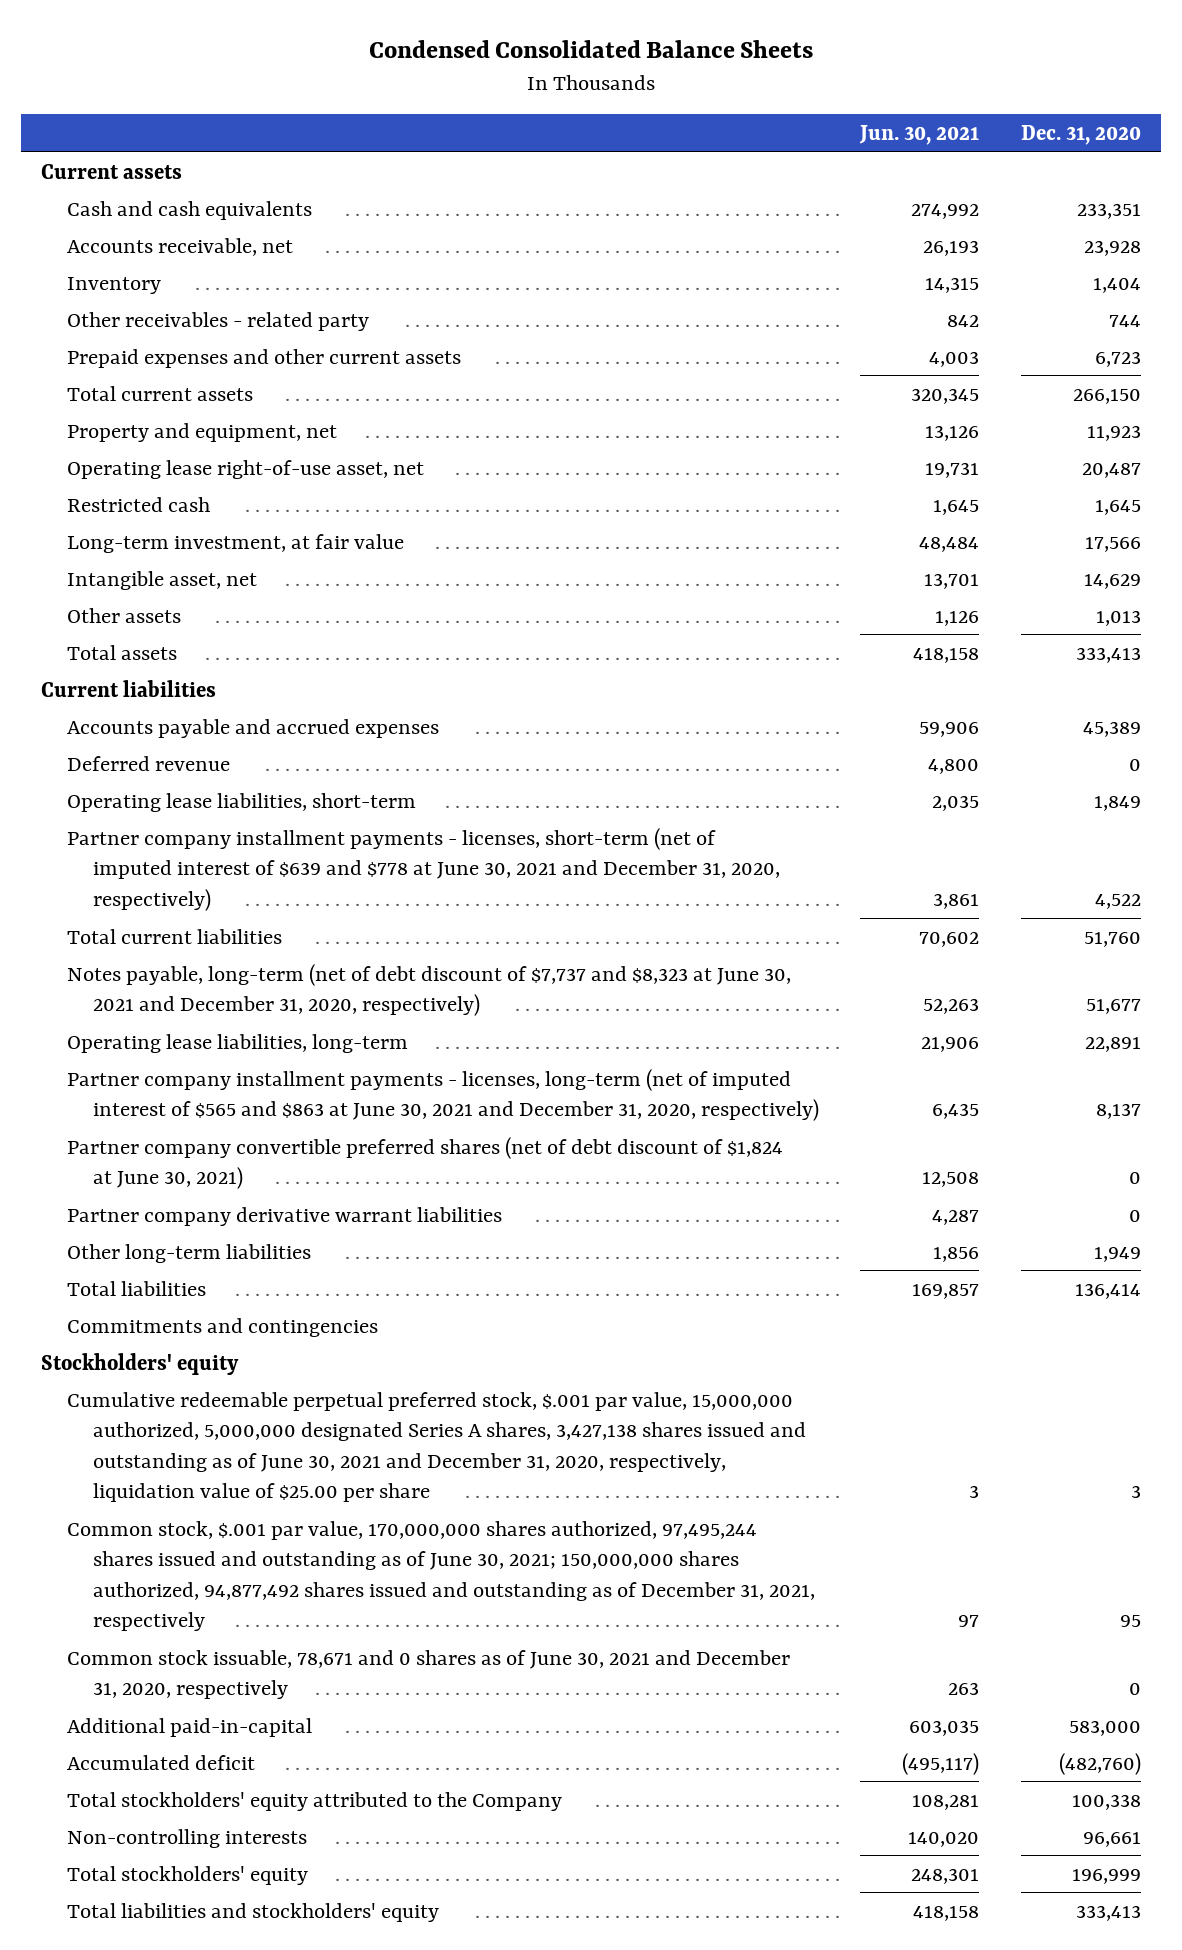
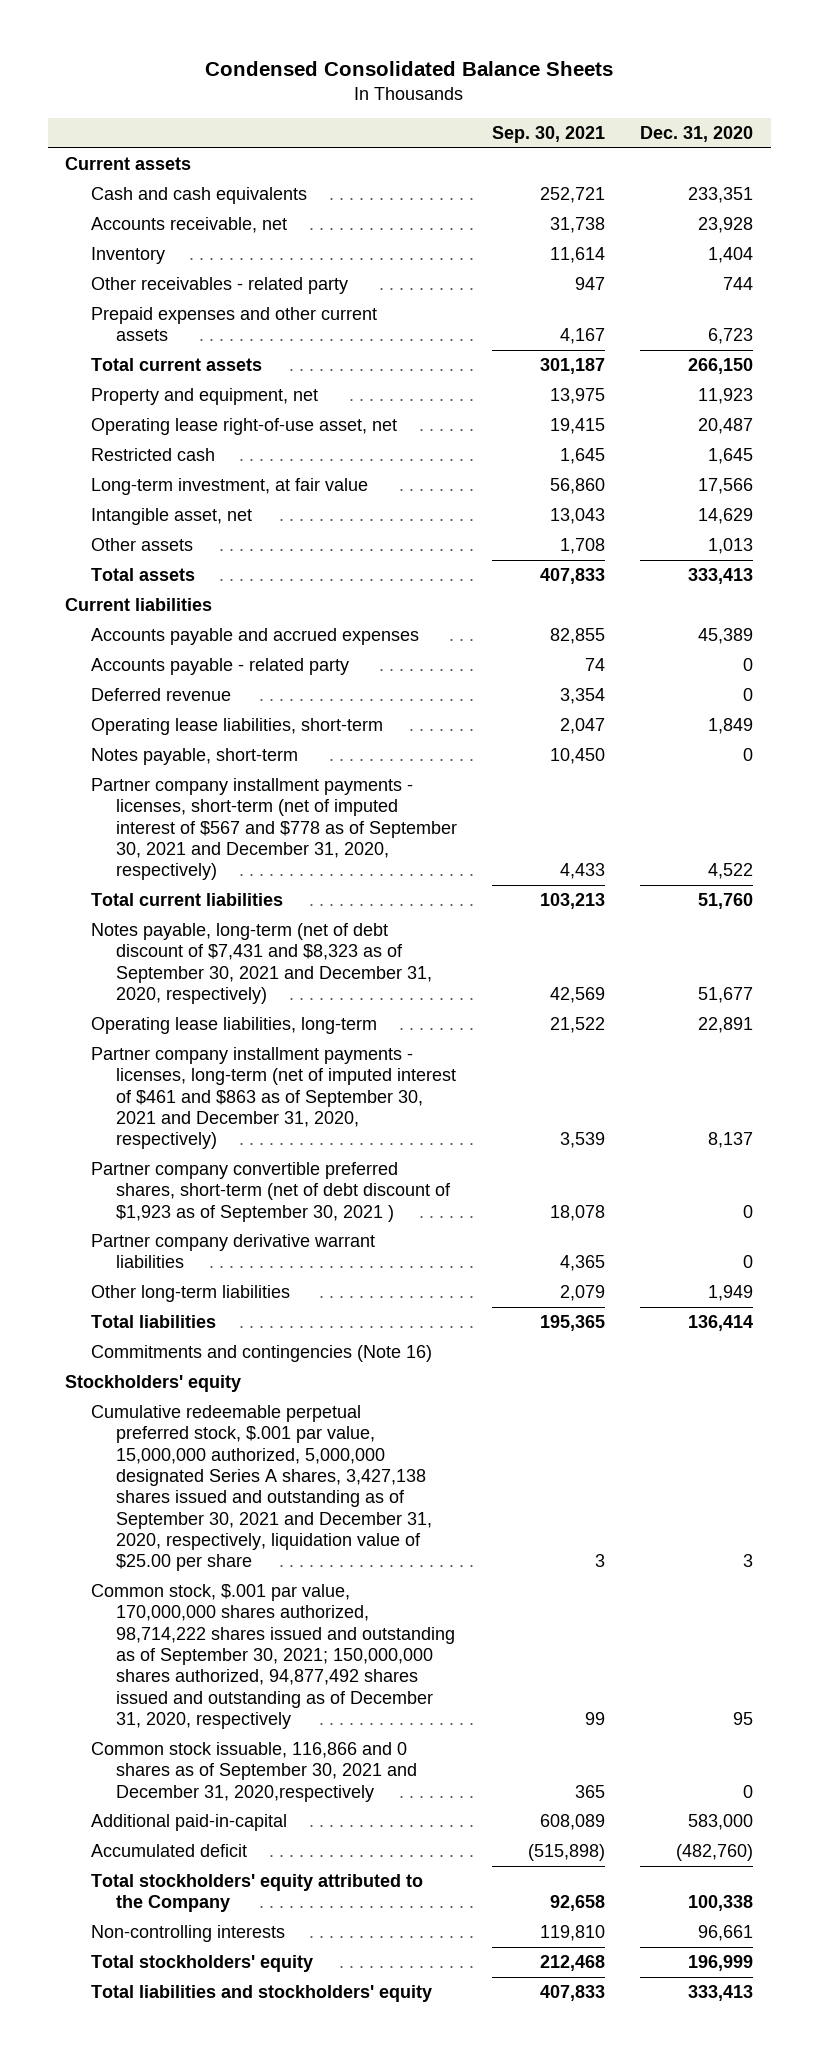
- | Jun. 30, 2021 | Dec. 31, 2020
+ | Sep. 30, 2021 | Dec. 31, 2020
+ Accounts payable - related party | 74 | 0
- Partner company installment payments - licenses, short-term (net of imputed interest of $639 and $778 at June 30, 2021 and December 31, 2020, respectively) | 3,861 | 4,522
+ Notes payable, short-term | 10,450 | 0
+ Partner company installment payments - licenses, short-term (net of imputed interest of $567 and $778 as of September 30, 2021 and December 31, 2020, respectively) | 4,433 | 4,522
- Notes payable, long-term (net of debt discount of $7,737 and $8,323 at June 30, 2021 and December 31, 2020, respectively) | 52,263 | 51,677
+ Notes payable, long-term (net of debt discount of $7,431 and $8,323 as of September 30, 2021 and December 31, 2020, respectively) | 42,569 | 51,677
- Partner company installment payments - licenses, long-term (net of imputed interest of $565 and $863 at June 30, 2021 and December 31, 2020, respectively) | 6,435 | 8,137
- Partner company convertible preferred shares (net of debt discount of $1,824 at June 30, 2021) | 12,508 | 0
+ Partner company installment payments - licenses, long-term (net of imputed interest of $461 and $863 as of September 30, 2021 and December 31, 2020, respectively) | 3,539 | 8,137
+ Partner company convertible preferred shares, short-term (net of debt discount of $1,923 as of September 30, 2021 ) | 18,078 | 0
- Commitments and contingencies
+ Commitments and contingencies (Note 16)
- Cumulative redeemable perpetual preferred stock, $.001 par value, 15,000,000 authorized, 5,000,000 designated Series A shares, 3,427,138 shares issued and outstanding as of June 30, 2021 and December 31, 2020, respectively, liquidation value of $25.00 per share | 3 | 3
- Common stock, $.001 par value, 170,000,000 shares authorized, 97,495,244 shares issued and outstanding as of June 30, 2021; 150,000,000 shares authorized, 94,877,492 shares issued and outstanding as of December 31, 2021, respectively | 97 | 95
- Common stock issuable, 78,671 and 0 shares as of June 30, 2021 and December 31, 2020, respectively | 263 | 0
+ Cumulative redeemable perpetual preferred stock, $.001 par value, 15,000,000 authorized, 5,000,000 designated Series A shares, 3,427,138 shares issued and outstanding as of September 30, 2021 and December 31, 2020, respectively, liquidation value of $25.00 per share | 3 | 3
+ Common stock, $.001 par value, 170,000,000 shares authorized, 98,714,222 shares issued and outstanding as of September 30, 2021; 150,000,000 shares authorized, 94,877,492 shares issued and outstanding as of December 31, 2020, respectively | 99 | 95
+ Common stock issuable, 116,866 and 0 shares as of September 30, 2021 and December 31, 2020,respectively | 365 | 0

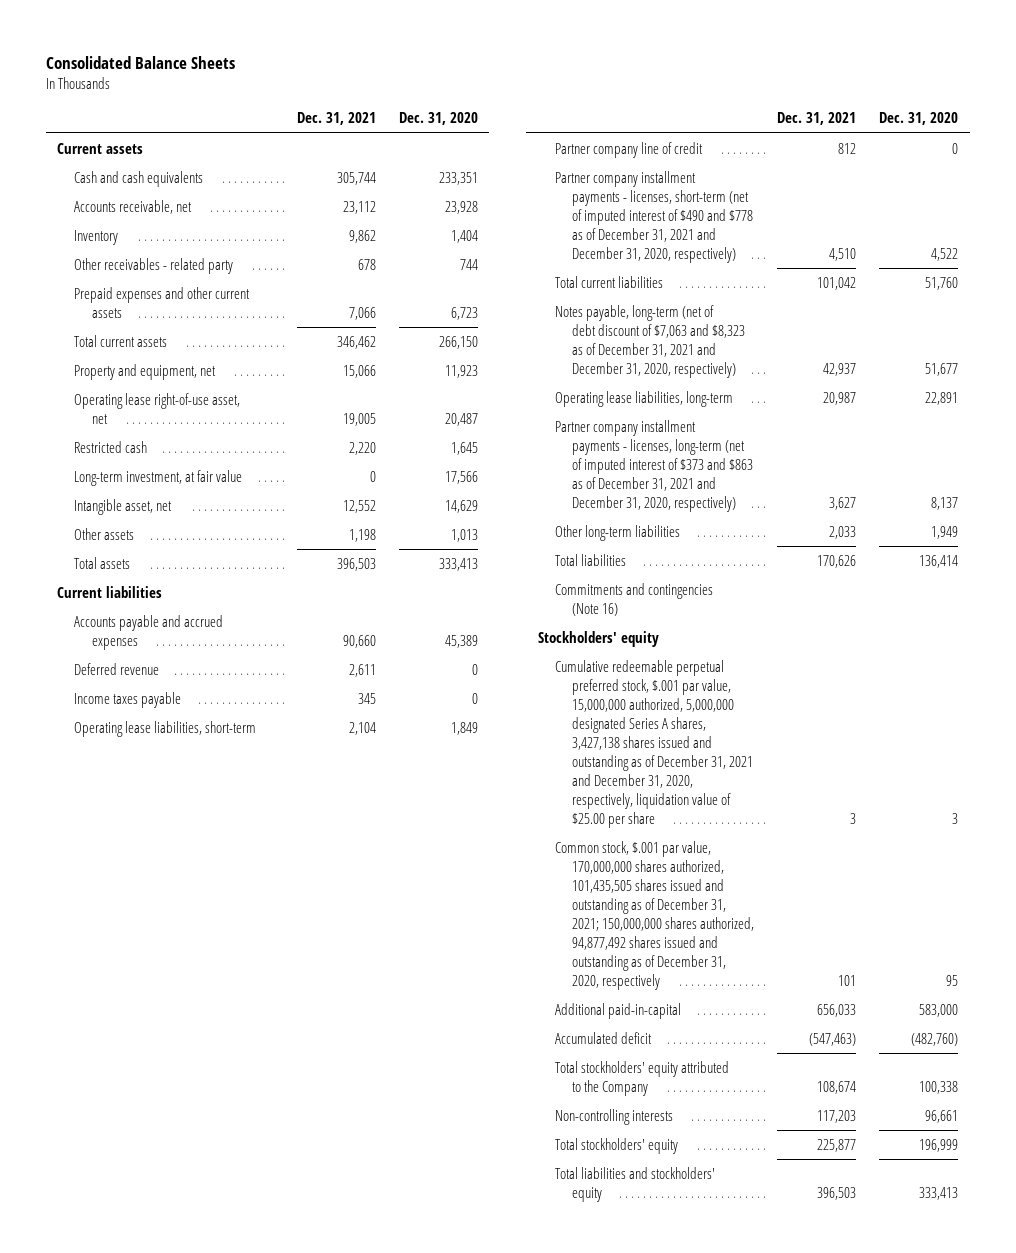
- Condensed Consolidated Balance Sheets
+ Consolidated Balance Sheets
- | Sep. 30, 2021 | Dec. 31, 2020
+ | Dec. 31, 2021 | Dec. 31, 2020
- Accounts payable - related party | 74 | 0
+ Income taxes payable | 345 | 0
- Notes payable, short-term | 10,450 | 0
- Partner company installment payments - licenses, short-term (net of imputed interest of $567 and $778 as of September 30, 2021 and December 31, 2020, respectively) | 4,433 | 4,522
+ Partner company line of credit | 812 | 0
+ Partner company installment payments - licenses, short-term (net of imputed interest of $490 and $778 as of December 31, 2021 and December 31, 2020, respectively) | 4,510 | 4,522
- Notes payable, long-term (net of debt discount of $7,431 and $8,323 as of September 30, 2021 and December 31, 2020, respectively) | 42,569 | 51,677
+ Notes payable, long-term (net of debt discount of $7,063 and $8,323 as of December 31, 2021 and December 31, 2020, respectively) | 42,937 | 51,677
- Partner company installment payments - licenses, long-term (net of imputed interest of $461 and $863 as of September 30, 2021 and December 31, 2020, respectively) | 3,539 | 8,137
- Partner company convertible preferred shares, short-term (net of debt discount of $1,923 as of September 30, 2021 ) | 18,078 | 0
- Partner company derivative warrant liabilities | 4,365 | 0
+ Partner company installment payments - licenses, long-term (net of imputed interest of $373 and $863 as of December 31, 2021 and December 31, 2020, respectively) | 3,627 | 8,137
- Cumulative redeemable perpetual preferred stock, $.001 par value, 15,000,000 authorized, 5,000,000 designated Series A shares, 3,427,138 shares issued and outstanding as of September 30, 2021 and December 31, 2020, respectively, liquidation value of $25.00 per share | 3 | 3
- Common stock, $.001 par value, 170,000,000 shares authorized, 98,714,222 shares issued and outstanding as of September 30, 2021; 150,000,000 shares authorized, 94,877,492 shares issued and outstanding as of December 31, 2020, respectively | 99 | 95
- Common stock issuable, 116,866 and 0 shares as of September 30, 2021 and December 31, 2020,respectively | 365 | 0
+ Cumulative redeemable perpetual preferred stock, $.001 par value, 15,000,000 authorized, 5,000,000 designated Series A shares, 3,427,138 shares issued and outstanding as of December 31, 2021 and December 31, 2020, respectively, liquidation value of $25.00 per share | 3 | 3
+ Common stock, $.001 par value, 170,000,000 shares authorized, 101,435,505 shares issued and outstanding as of December 31, 2021; 150,000,000 shares authorized, 94,877,492 shares issued and outstanding as of December 31, 2020, respectively | 101 | 95

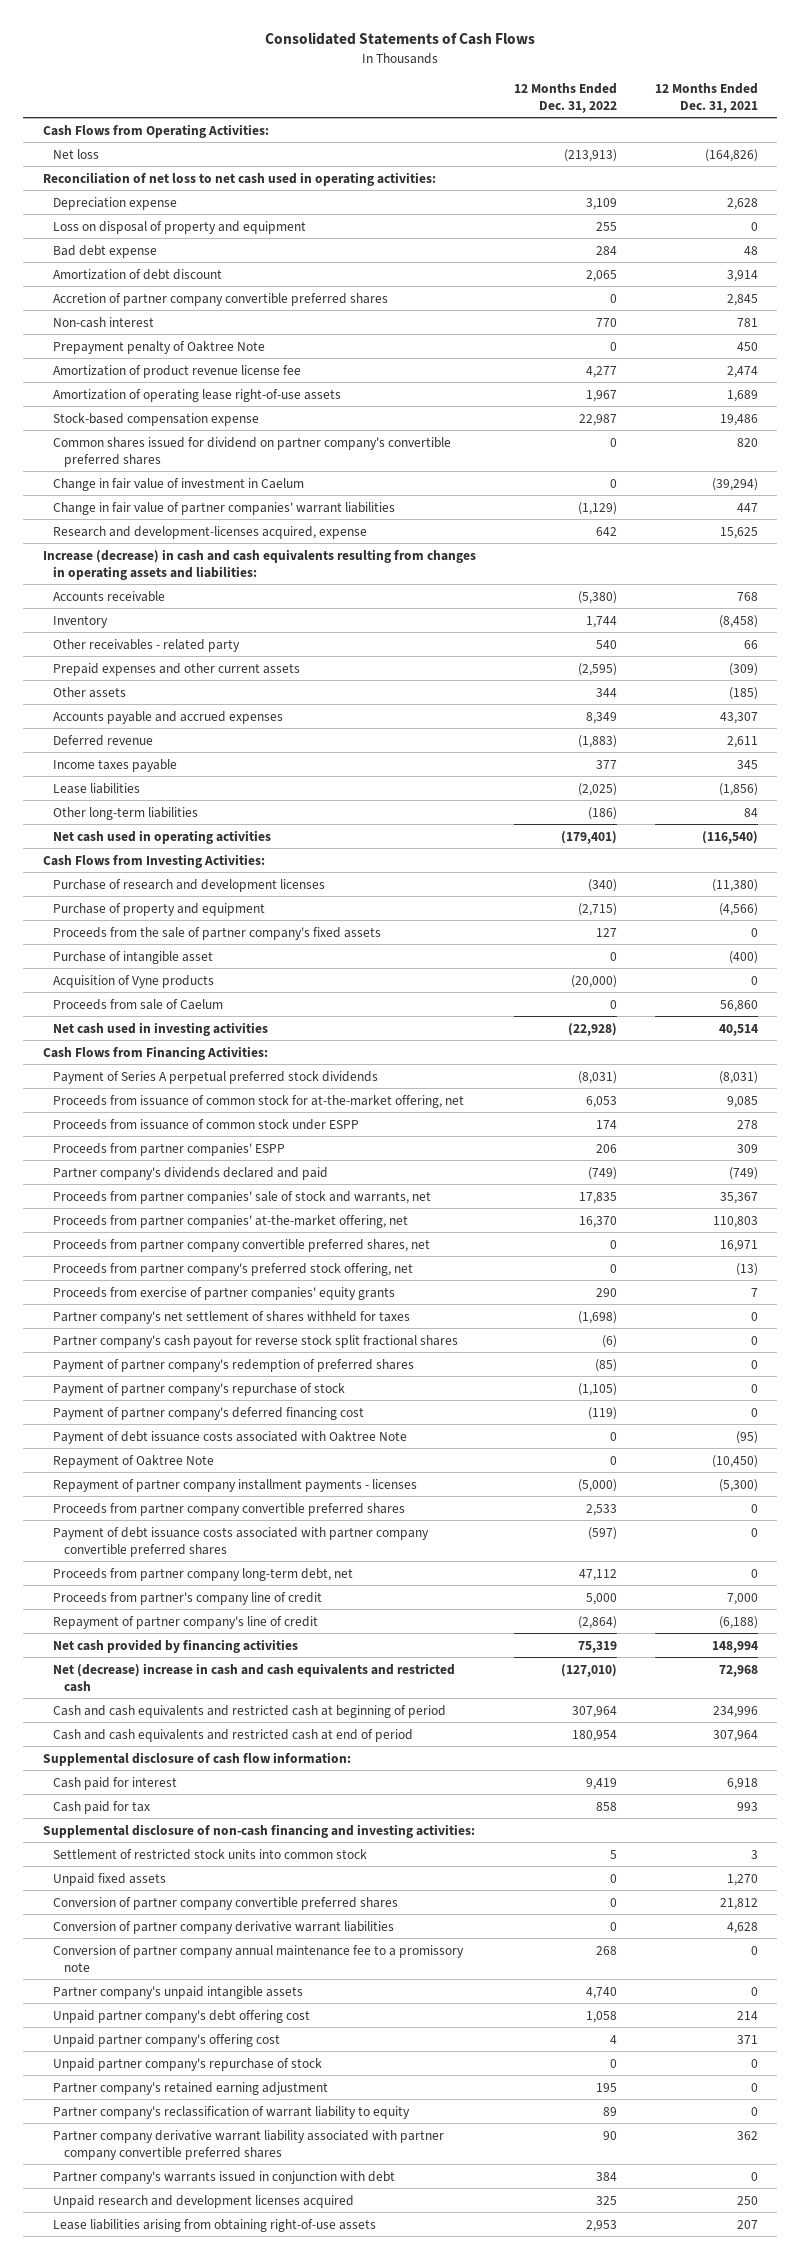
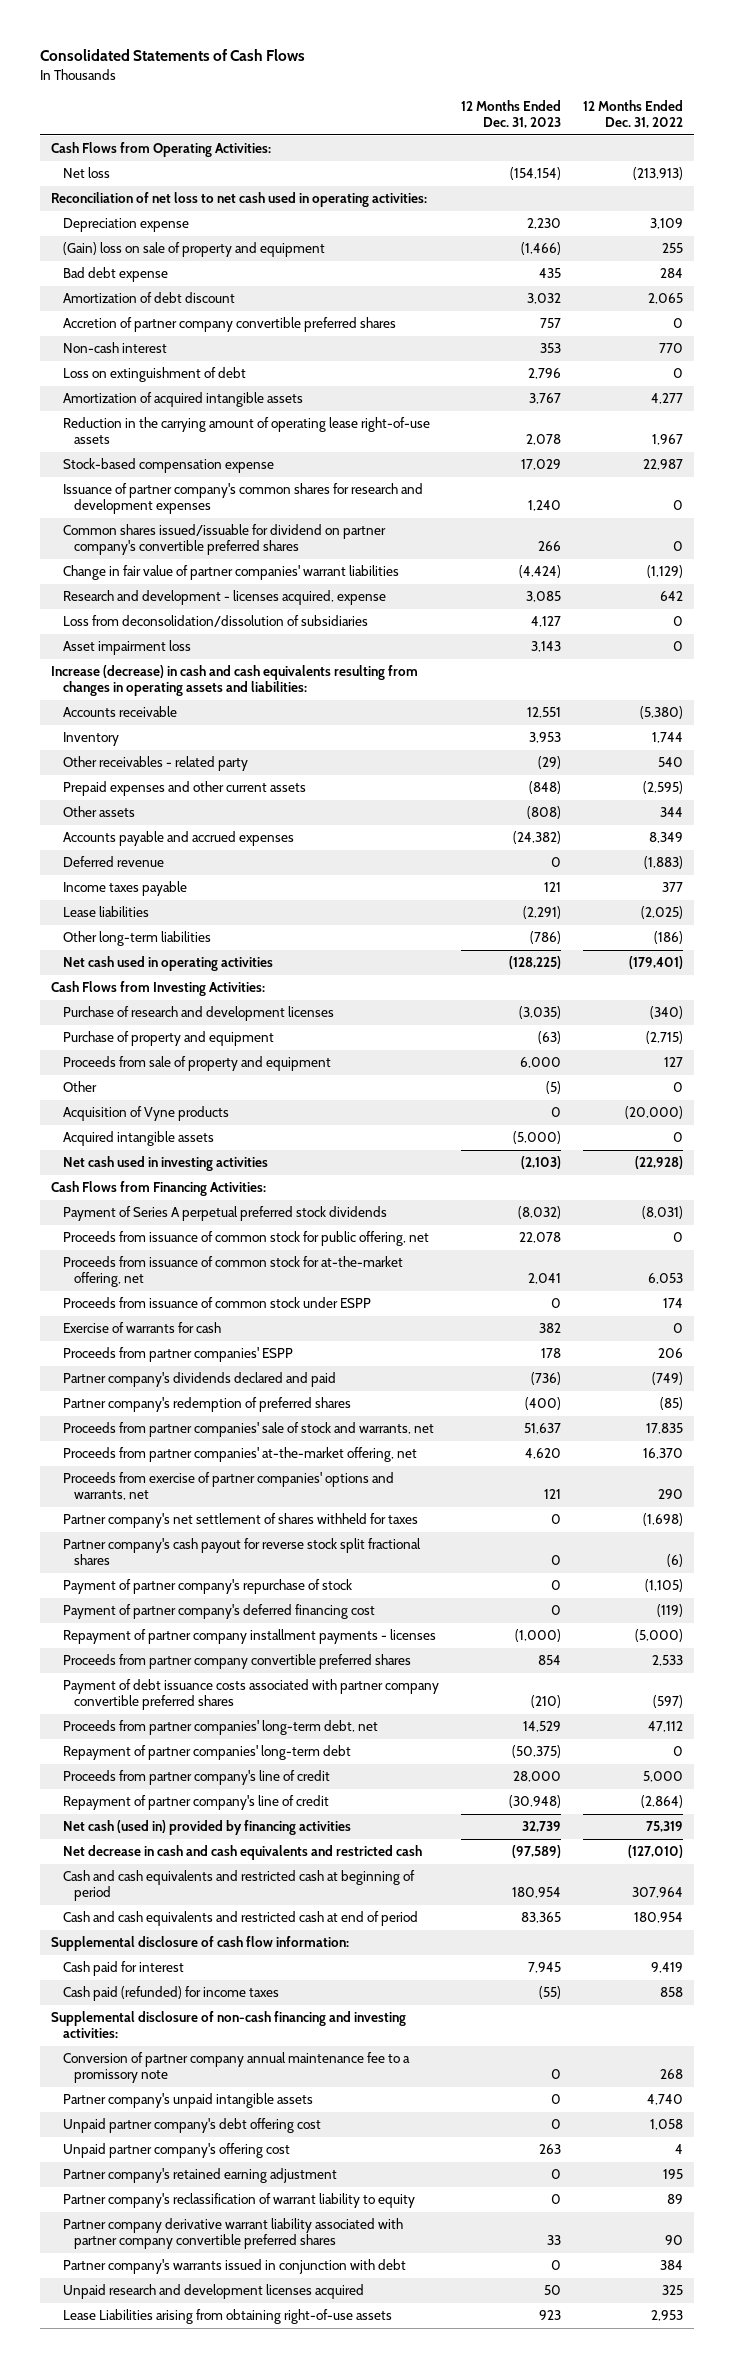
- | 12 Months Ended Dec. 31, 2022 | 12 Months Ended Dec. 31, 2021
+ | 12 Months Ended Dec. 31, 2023 | 12 Months Ended Dec. 31, 2022
- Loss on disposal of property and equipment | 255 | 0
+ (Gain) loss on sale of property and equipment | (1,466) | 255
- Prepayment penalty of Oaktree Note | 0 | 450
- Amortization of product revenue license fee | 4,277 | 2,474
- Amortization of operating lease right-of-use assets | 1,967 | 1,689
+ Loss on extinguishment of debt | 2,796 | 0
+ Amortization of acquired intangible assets | 3,767 | 4,277
+ Reduction in the carrying amount of operating lease right-of-use assets | 2,078 | 1,967
- Common shares issued for dividend on partner company's convertible preferred shares | 0 | 820
- Change in fair value of investment in Caelum | 0 | (39,294)
+ Issuance of partner company's common shares for research and development expenses | 1,240 | 0
+ Common shares issued/issuable for dividend on partner company's convertible preferred shares | 266 | 0
- Research and development-licenses acquired, expense | 642 | 15,625
+ Research and development - licenses acquired, expense | 3,085 | 642
+ Loss from deconsolidation/dissolution of subsidiaries | 4,127 | 0
+ Asset impairment loss | 3,143 | 0
- Proceeds from the sale of partner company's fixed assets | 127 | 0
- Purchase of intangible asset | 0 | (400)
+ Proceeds from sale of property and equipment | 6,000 | 127
+ Other | (5) | 0
- Proceeds from sale of Caelum | 0 | 56,860
+ Acquired intangible assets | (5,000) | 0
+ Proceeds from issuance of common stock for public offering, net | 22,078 | 0
+ Exercise of warrants for cash | 382 | 0
+ Partner company's redemption of preferred shares | (400) | (85)
- Proceeds from partner company convertible preferred shares, net | 0 | 16,971
- Proceeds from partner company's preferred stock offering, net | 0 | (13)
- Proceeds from exercise of partner companies' equity grants | 290 | 7
+ Proceeds from exercise of partner companies' options and warrants, net | 121 | 290
- Payment of partner company's redemption of preferred shares | (85) | 0
- Payment of debt issuance costs associated with Oaktree Note | 0 | (95)
- Repayment of Oaktree Note | 0 | (10,450)
- Proceeds from partner company long-term debt, net | 47,112 | 0
- Proceeds from partner's company line of credit | 5,000 | 7,000
+ Proceeds from partner companies' long-term debt, net | 14,529 | 47,112
+ Repayment of partner companies' long-term debt | (50,375) | 0
+ Proceeds from partner company's line of credit | 28,000 | 5,000
- Net cash provided by financing activities | 75,319 | 148,994
- Net (decrease) increase in cash and cash equivalents and restricted cash | (127,010) | 72,968
+ Net cash (used in) provided by financing activities | 32,739 | 75,319
+ Net decrease in cash and cash equivalents and restricted cash | (97,589) | (127,010)
- Cash paid for tax | 858 | 993
+ Cash paid (refunded) for income taxes | (55) | 858
- Settlement of restricted stock units into common stock | 5 | 3
- Unpaid fixed assets | 0 | 1,270
- Conversion of partner company convertible preferred shares | 0 | 21,812
- Conversion of partner company derivative warrant liabilities | 0 | 4,628
- Unpaid partner company's repurchase of stock | 0 | 0
- Lease liabilities arising from obtaining right-of-use assets | 2,953 | 207
+ Lease Liabilities arising from obtaining right-of-use assets | 923 | 2,953

